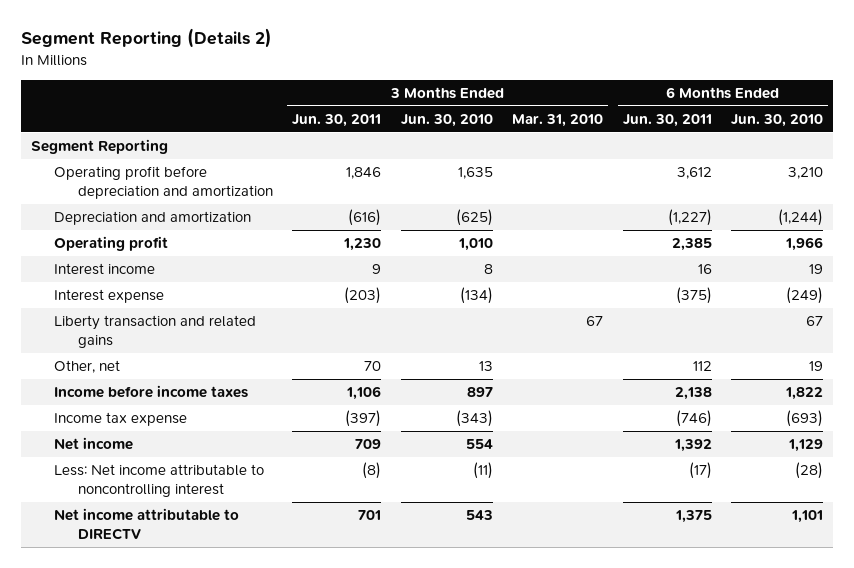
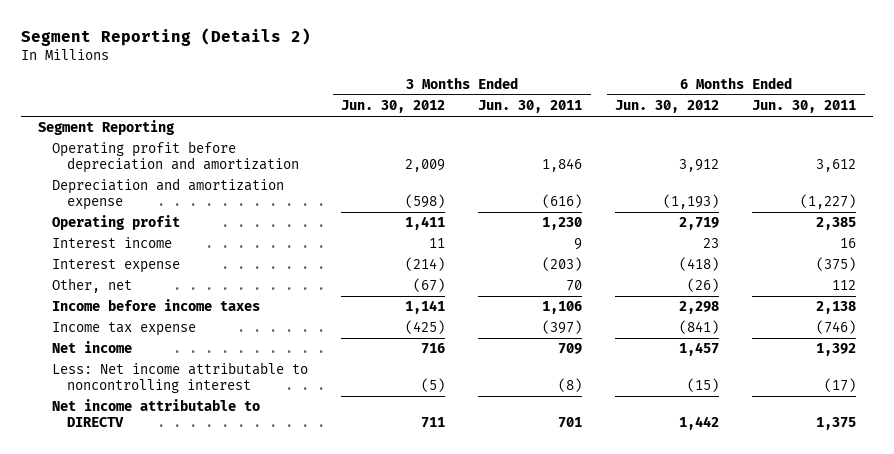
- | 3 Months Ended Jun. 30, 2011 | 3 Months Ended Jun. 30, 2010 | 3 Months Ended Mar. 31, 2010 | 6 Months Ended Jun. 30, 2011 | 6 Months Ended Jun. 30, 2010
+ | 3 Months Ended Jun. 30, 2012 | 3 Months Ended Jun. 30, 2011 | 6 Months Ended Jun. 30, 2012 | 6 Months Ended Jun. 30, 2011
- Depreciation and amortization | (616) | (625) | | (1,227) | (1,244)
+ Depreciation and amortization expense | (598) | (616) | (1,193) | (1,227)
- Liberty transaction and related gains | | | 67 | | 67

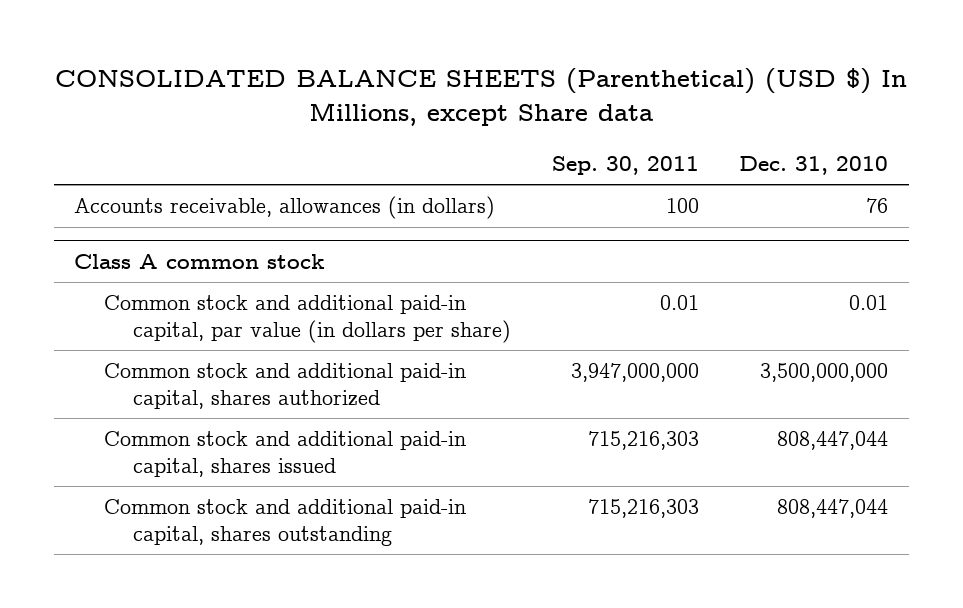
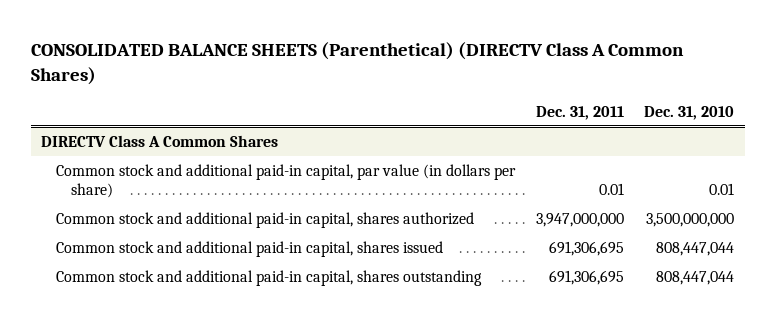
- CONSOLIDATED BALANCE SHEETS (Parenthetical) (USD $) In Millions, except Share data
+ CONSOLIDATED BALANCE SHEETS (Parenthetical) (DIRECTV Class A Common Shares)
- | Sep. 30, 2011 | Dec. 31, 2010
+ | Dec. 31, 2011 | Dec. 31, 2010
- Accounts receivable, allowances (in dollars) | 100 | 76
- Class A common stock
+ DIRECTV Class A Common Shares

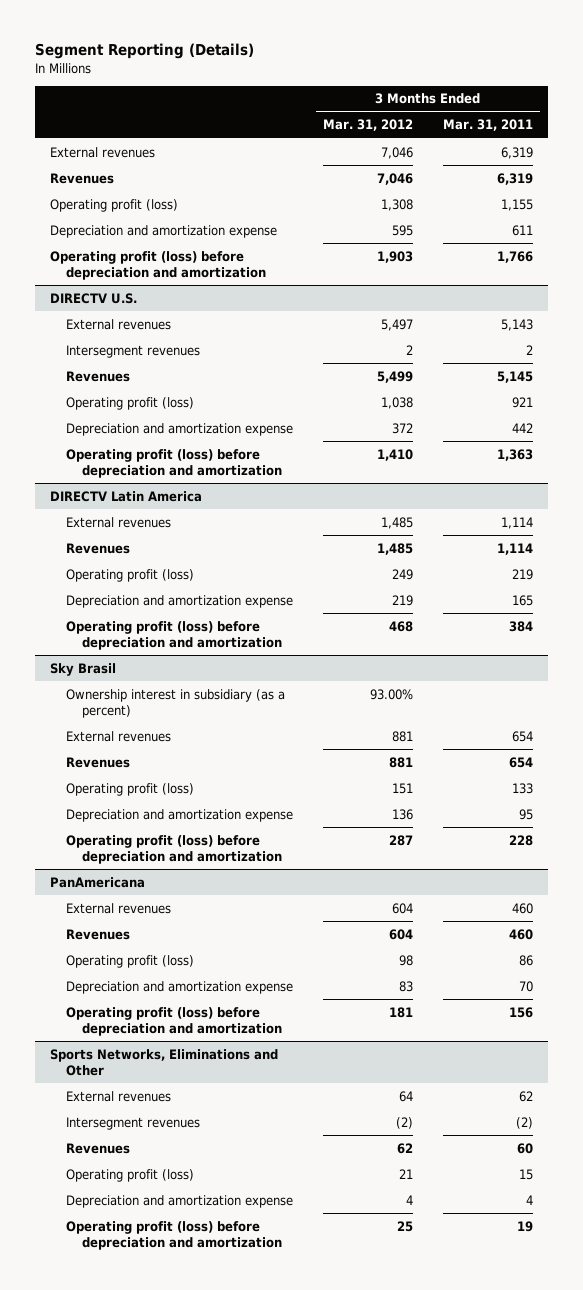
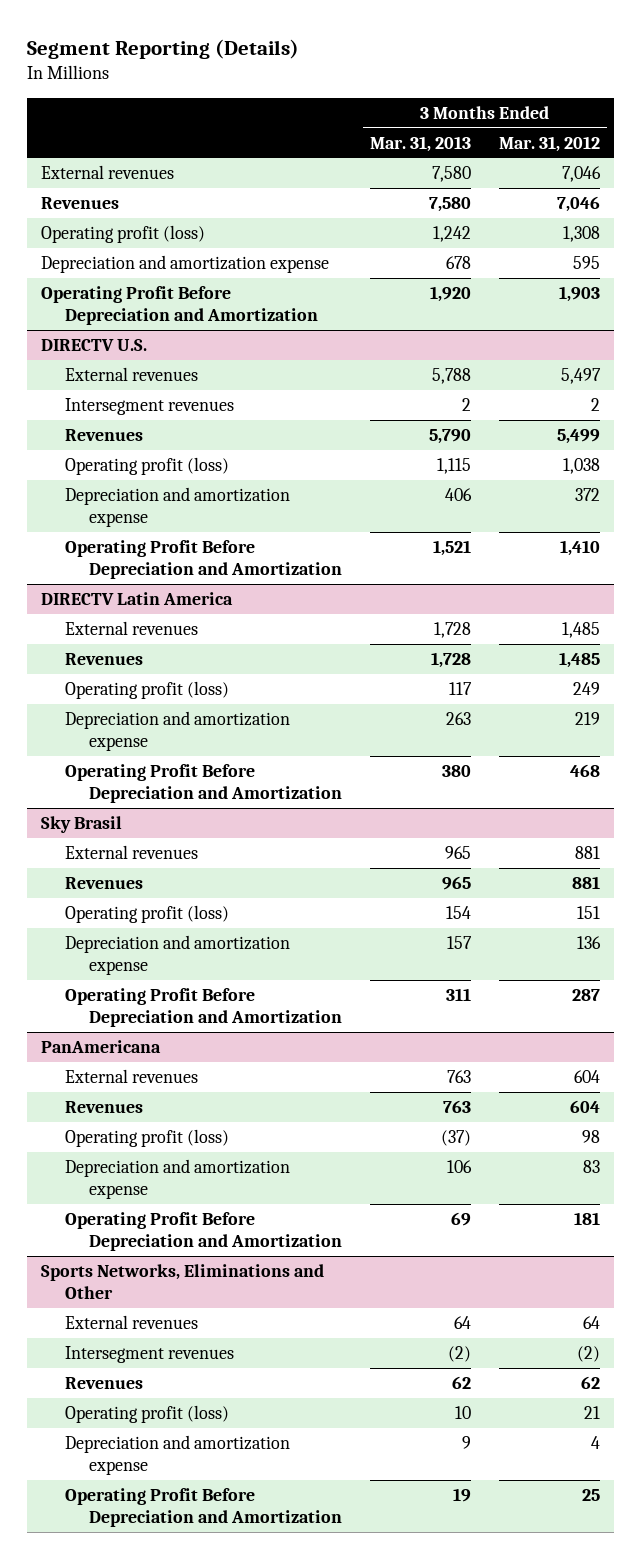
- | 3 Months Ended Mar. 31, 2012 | 3 Months Ended Mar. 31, 2011
+ | 3 Months Ended Mar. 31, 2013 | 3 Months Ended Mar. 31, 2012
- Operating profit (loss) before depreciation and amortization | 1,903 | 1,766
+ Operating Profit Before Depreciation and Amortization | 1,920 | 1,903
@ DIRECTV U.S.
- Operating profit (loss) before depreciation and amortization | 1,410 | 1,363
+ Operating Profit Before Depreciation and Amortization | 1,521 | 1,410
@ DIRECTV Latin America
- Operating profit (loss) before depreciation and amortization | 468 | 384
+ Operating Profit Before Depreciation and Amortization | 380 | 468
@ Sky Brasil
- Ownership interest in subsidiary (as a percent) | 93.00% |
- Operating profit (loss) before depreciation and amortization | 287 | 228
+ Operating Profit Before Depreciation and Amortization | 311 | 287
@ PanAmericana
- Operating profit (loss) before depreciation and amortization | 181 | 156
+ Operating Profit Before Depreciation and Amortization | 69 | 181
@ Sports Networks, Eliminations and Other
- Operating profit (loss) before depreciation and amortization | 25 | 19
+ Operating Profit Before Depreciation and Amortization | 19 | 25

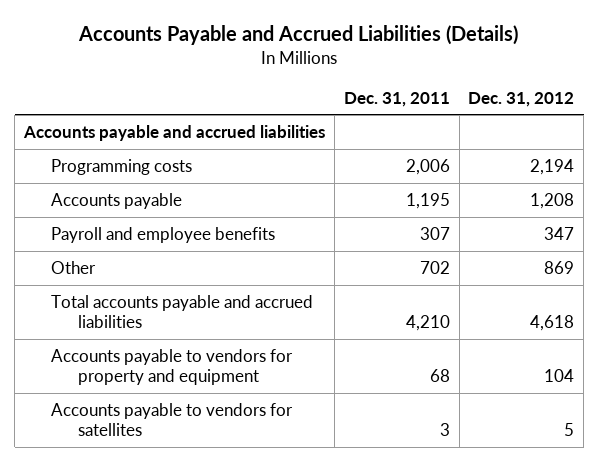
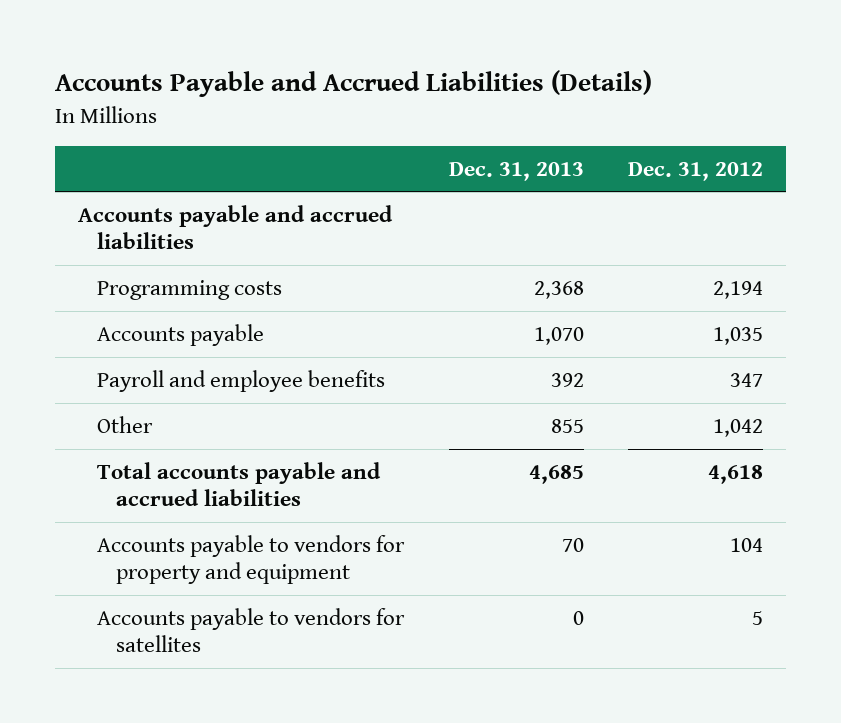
- | Dec. 31, 2011 | Dec. 31, 2012
+ | Dec. 31, 2013 | Dec. 31, 2012
- Accounts payable | 1,195 | 1,208
+ Accounts payable | 1,070 | 1,035
- Other | 702 | 869
+ Other | 855 | 1,042

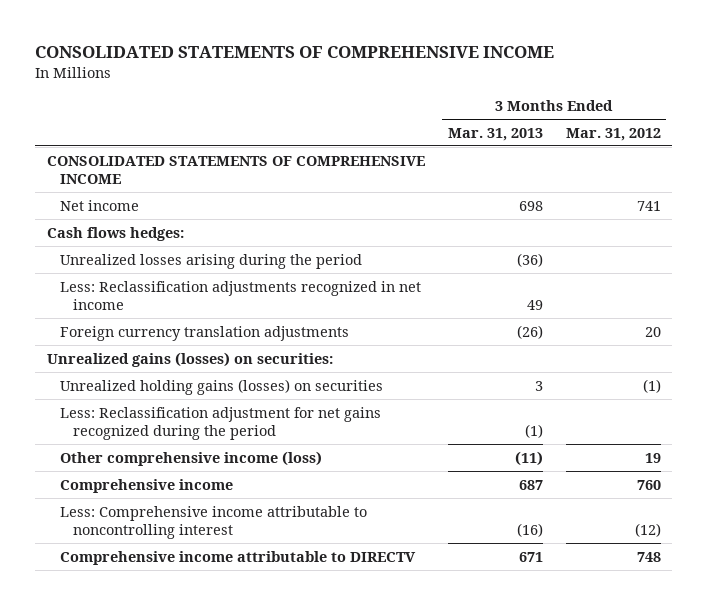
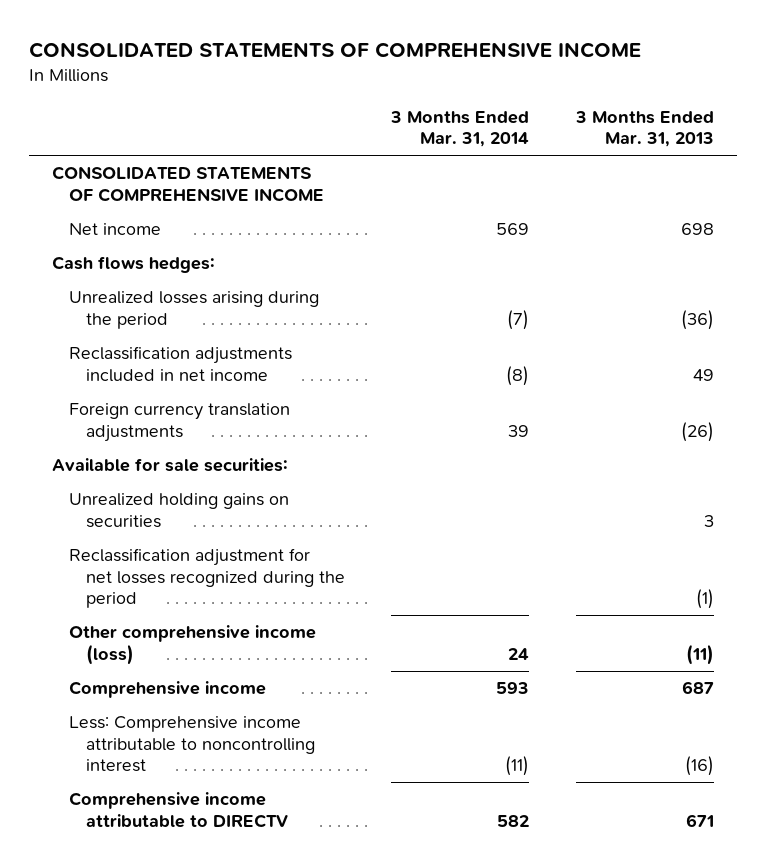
- | 3 Months Ended Mar. 31, 2013 | 3 Months Ended Mar. 31, 2012
+ | 3 Months Ended Mar. 31, 2014 | 3 Months Ended Mar. 31, 2013
- Less: Reclassification adjustments recognized in net income | 49 |
+ Reclassification adjustments included in net income | (8) | 49
- Unrealized gains (losses) on securities:
- Unrealized holding gains (losses) on securities | 3 | (1)
- Less: Reclassification adjustment for net gains recognized during the period | (1) |
+ Available for sale securities:
+ Unrealized holding gains on securities | | 3
+ Reclassification adjustment for net losses recognized during the period | | (1)

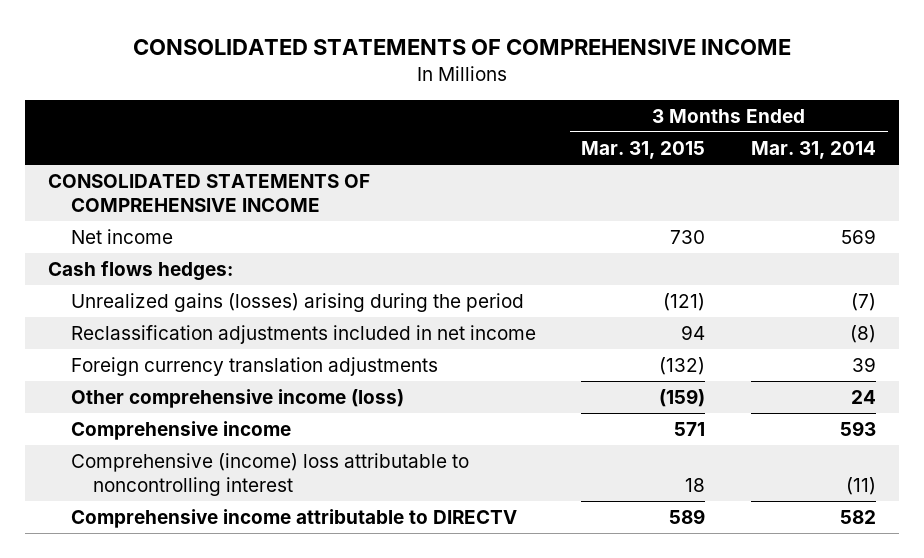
- | 3 Months Ended Mar. 31, 2014 | 3 Months Ended Mar. 31, 2013
+ | 3 Months Ended Mar. 31, 2015 | 3 Months Ended Mar. 31, 2014
- Unrealized losses arising during the period | (7) | (36)
+ Unrealized gains (losses) arising during the period | (121) | (7)
- Available for sale securities:
- Unrealized holding gains on securities | | 3
- Reclassification adjustment for net losses recognized during the period | | (1)
- Less: Comprehensive income attributable to noncontrolling interest | (11) | (16)
+ Comprehensive (income) loss attributable to noncontrolling interest | 18 | (11)

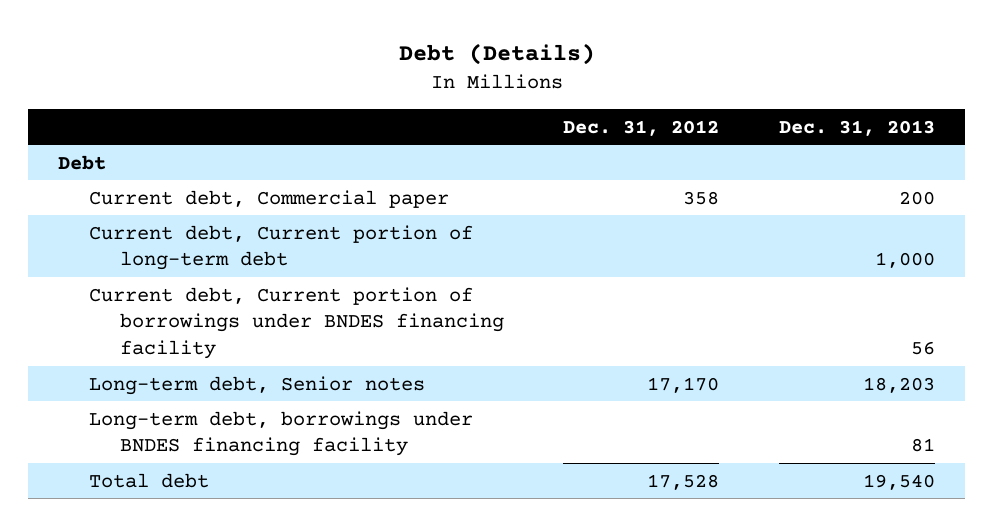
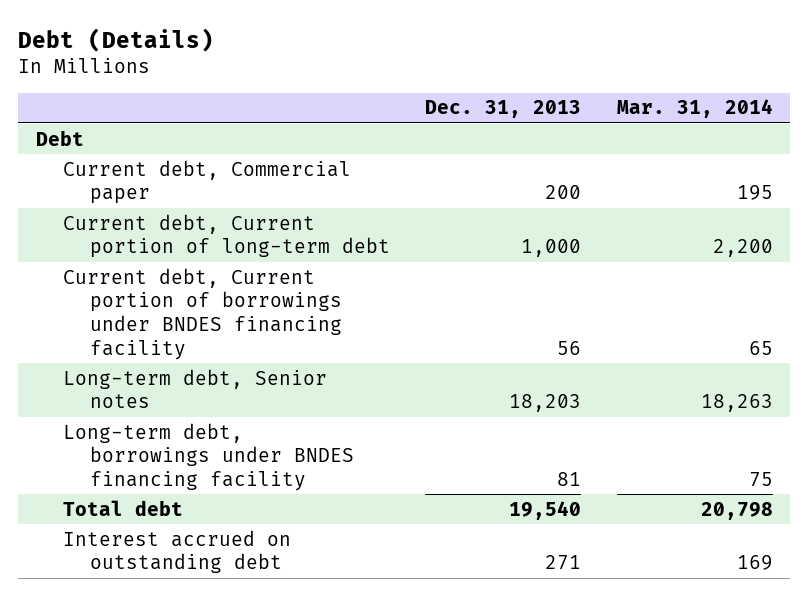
- | Dec. 31, 2012 | Dec. 31, 2013
+ | Dec. 31, 2013 | Mar. 31, 2014
+ Interest accrued on outstanding debt | 271 | 169

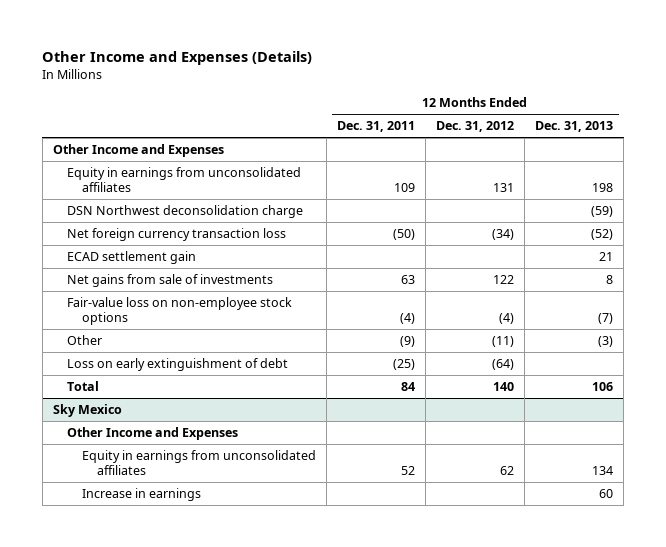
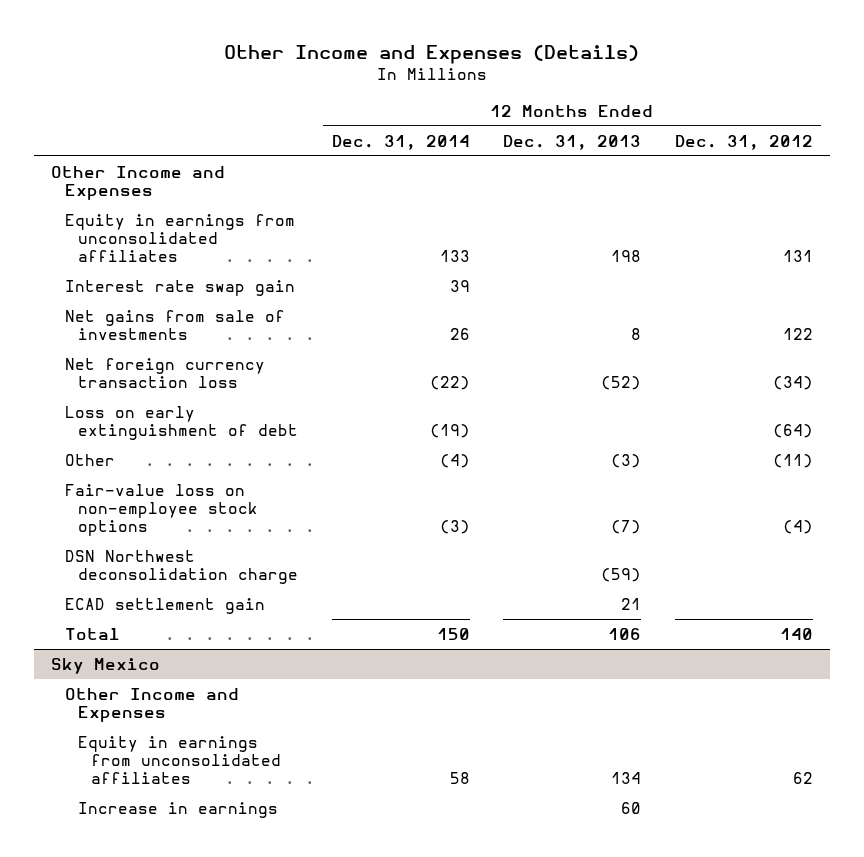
- | 12 Months Ended Dec. 31, 2011 | 12 Months Ended Dec. 31, 2012 | 12 Months Ended Dec. 31, 2013
+ | 12 Months Ended Dec. 31, 2014 | 12 Months Ended Dec. 31, 2013 | 12 Months Ended Dec. 31, 2012
+ Interest rate swap gain | 39 | |
moved down: Net foreign currency transaction loss | (22) | (52) | (34)
moved down: Other | (4) | (3) | (11)
moved down: Fair-value loss on non-employee stock options | (3) | (7) | (4)
moved down: DSN Northwest deconsolidation charge | | (59) |
moved down: ECAD settlement gain | | 21 |

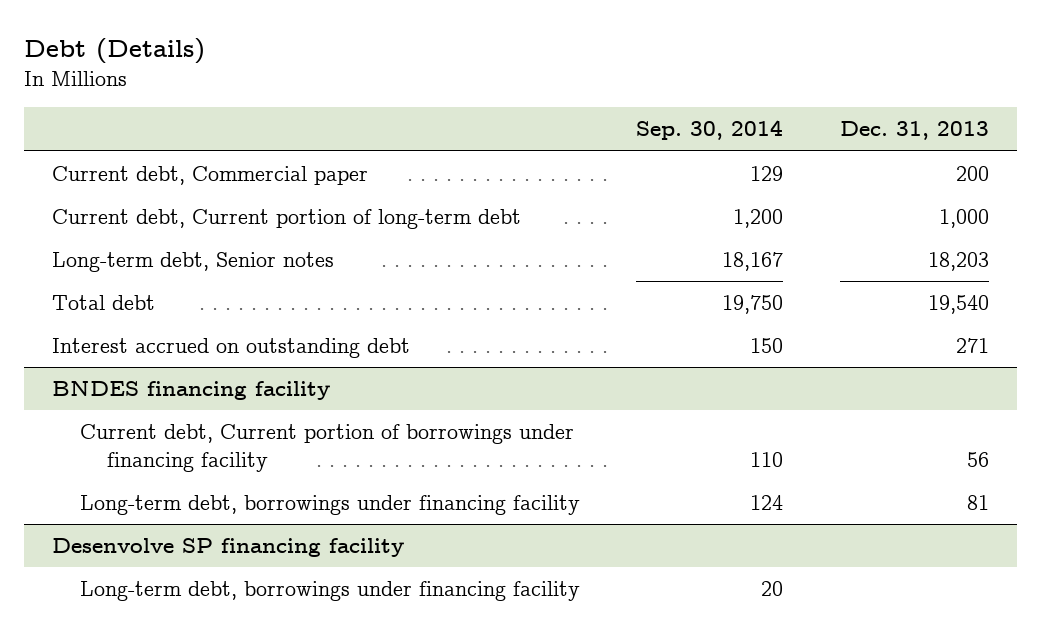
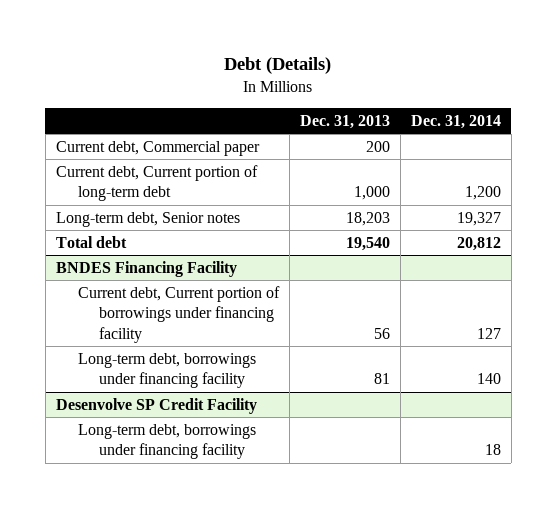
- | Sep. 30, 2014 | Dec. 31, 2013
+ | Dec. 31, 2013 | Dec. 31, 2014
- Interest accrued on outstanding debt | 150 | 271
- BNDES financing facility
+ BNDES Financing Facility
- Desenvolve SP financing facility
+ Desenvolve SP Credit Facility

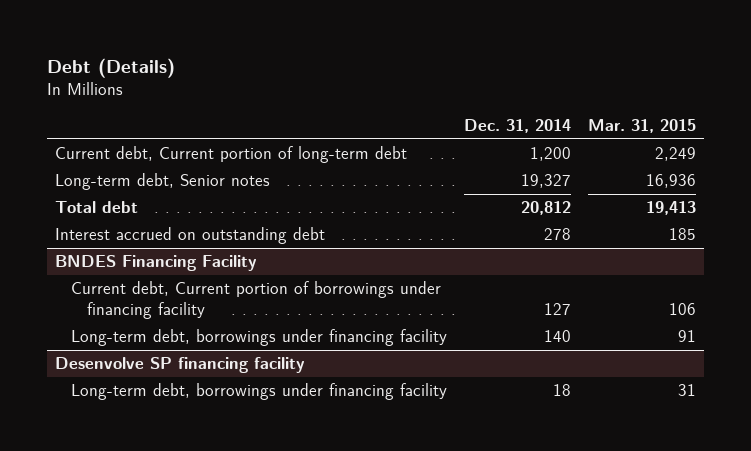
- | Dec. 31, 2013 | Dec. 31, 2014
+ | Dec. 31, 2014 | Mar. 31, 2015
- Current debt, Commercial paper | 200 |
+ Interest accrued on outstanding debt | 278 | 185
- Desenvolve SP Credit Facility
+ Desenvolve SP financing facility

